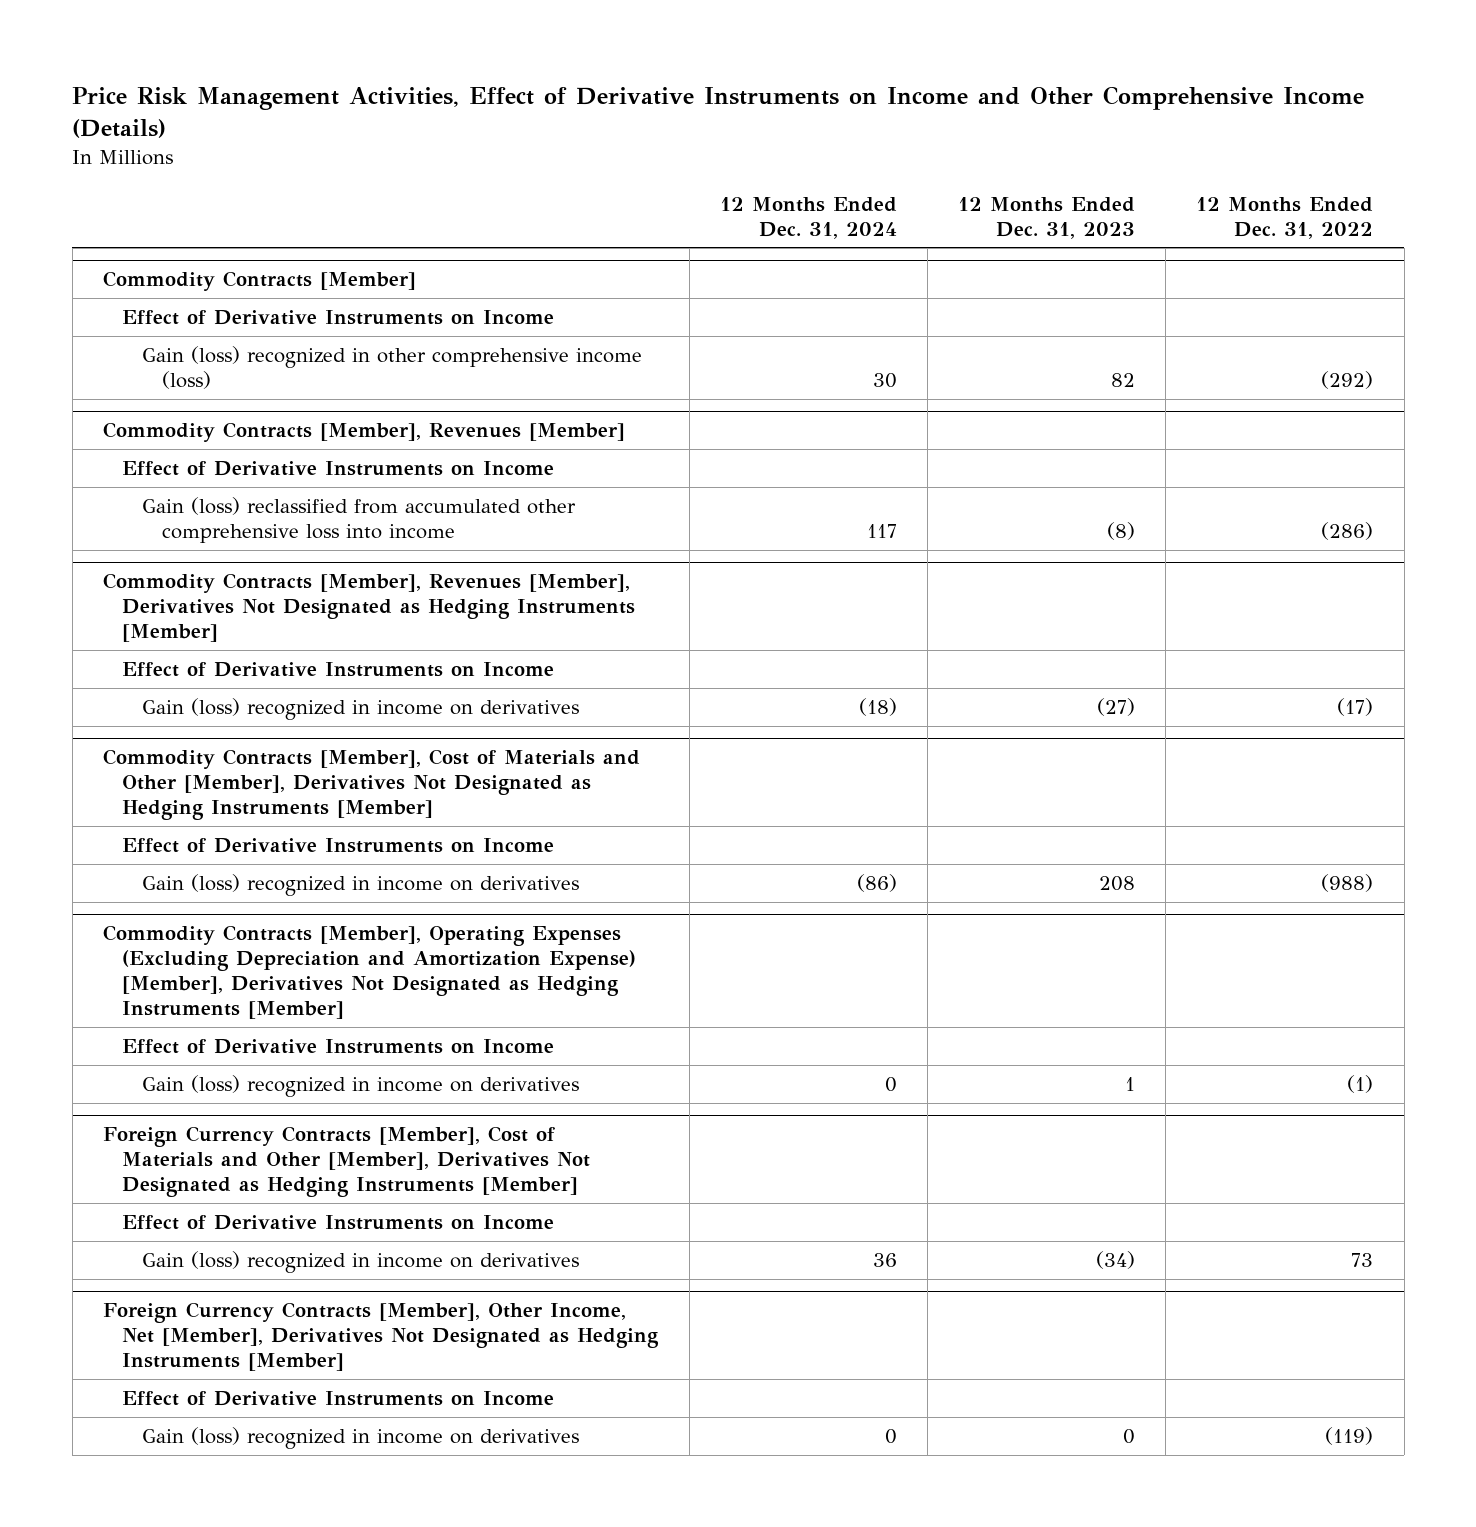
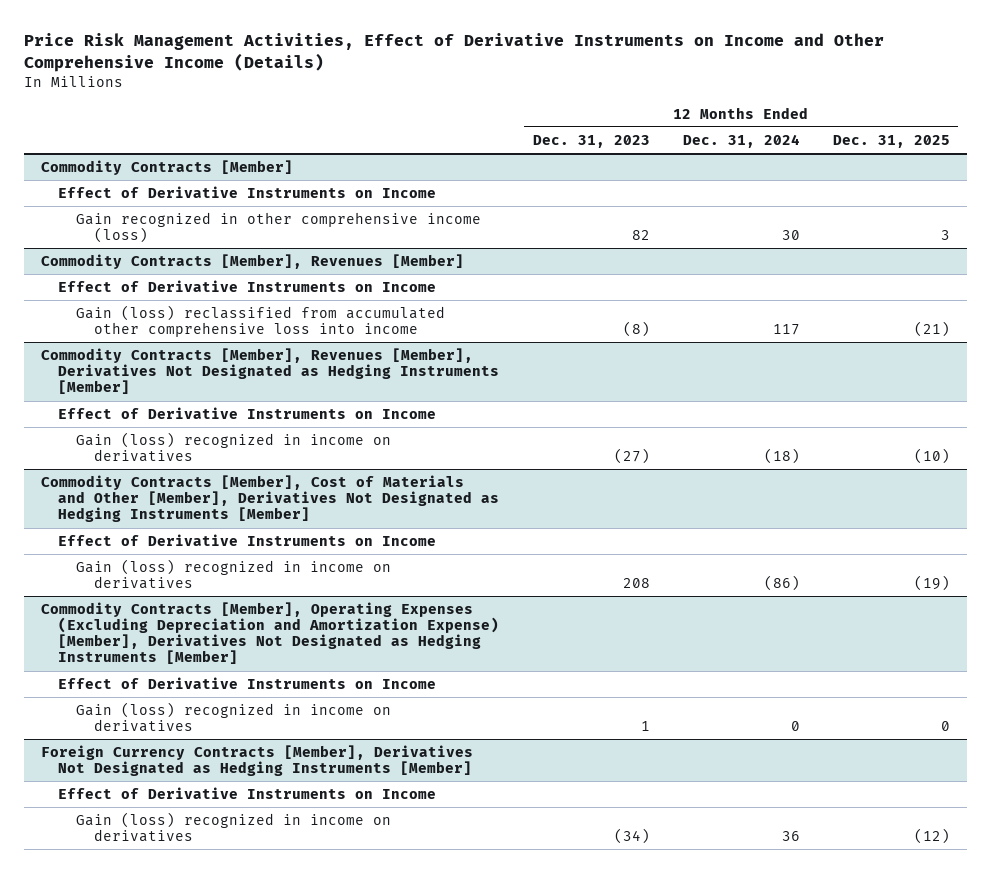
- | 12 Months Ended Dec. 31, 2024 | 12 Months Ended Dec. 31, 2023 | 12 Months Ended Dec. 31, 2022
+ | 12 Months Ended Dec. 31, 2023 | 12 Months Ended Dec. 31, 2024 | 12 Months Ended Dec. 31, 2025
@ Commodity Contracts [Member]
- Gain (loss) recognized in other comprehensive income (loss) | 30 | 82 | (292)
+ Gain recognized in other comprehensive income (loss) | 82 | 30 | 3
- Foreign Currency Contracts [Member], Cost of Materials and Other [Member], Derivatives Not Designated as Hedging Instruments [Member]
+ Foreign Currency Contracts [Member], Derivatives Not Designated as Hedging Instruments [Member]
- Foreign Currency Contracts [Member], Other Income, Net [Member], Derivatives Not Designated as Hedging Instruments [Member]
- Effect of Derivative Instruments on Income
- Gain (loss) recognized in income on derivatives | 0 | 0 | (119)

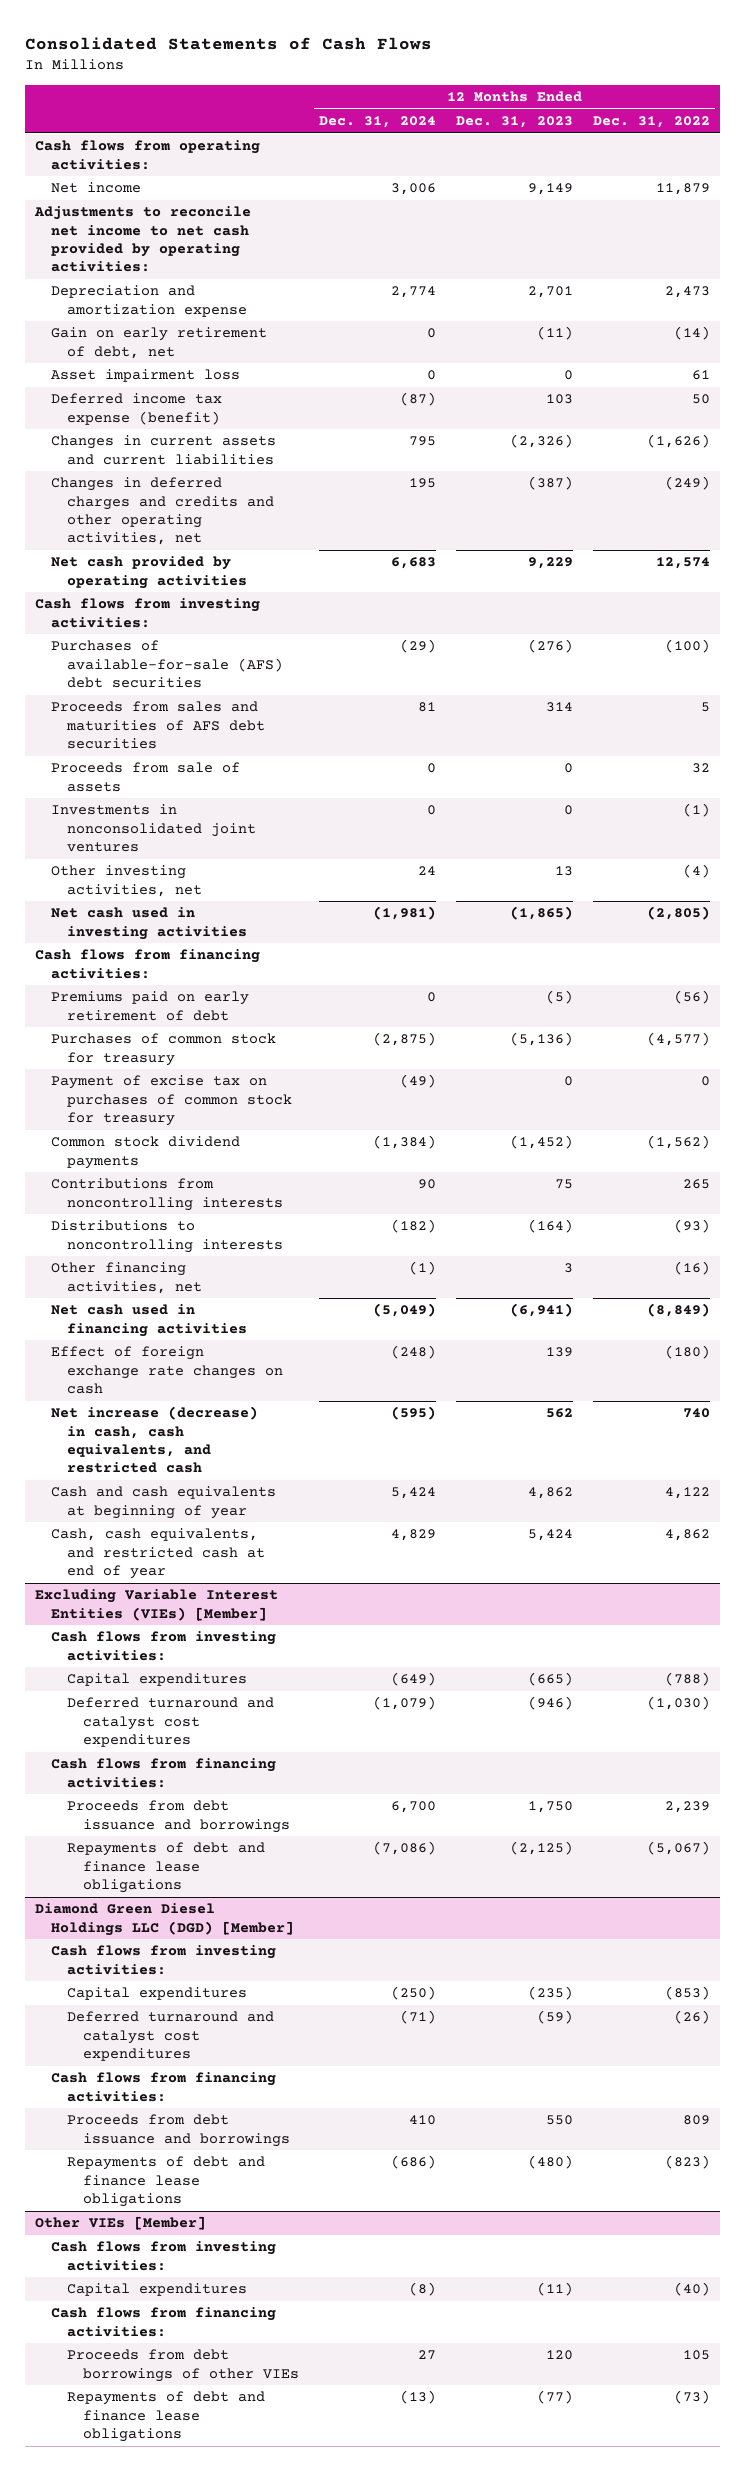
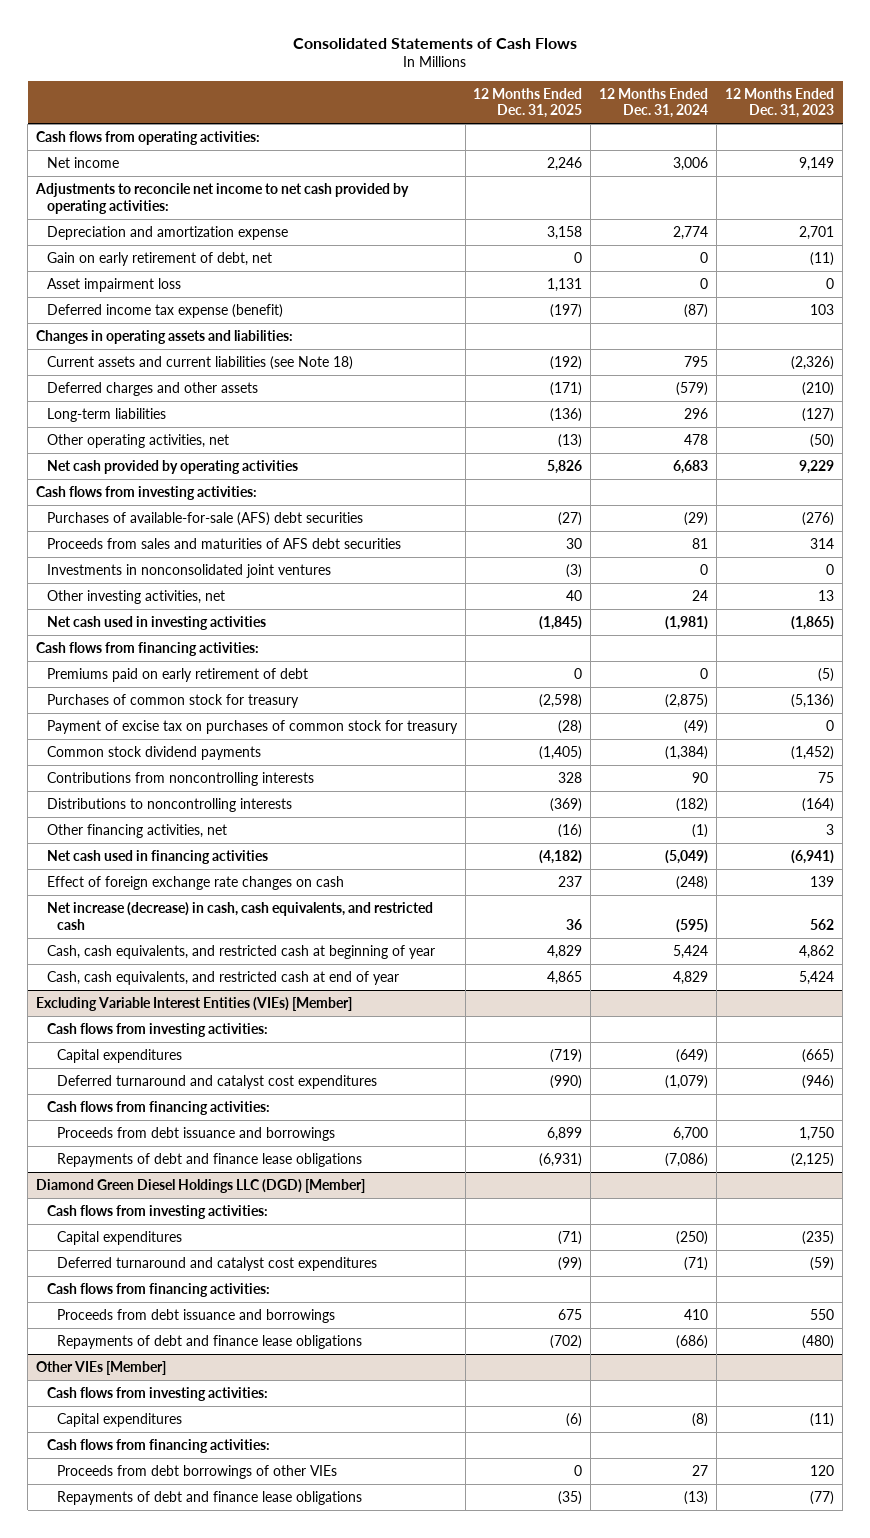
- | 12 Months Ended Dec. 31, 2024 | 12 Months Ended Dec. 31, 2023 | 12 Months Ended Dec. 31, 2022
+ | 12 Months Ended Dec. 31, 2025 | 12 Months Ended Dec. 31, 2024 | 12 Months Ended Dec. 31, 2023
- Changes in current assets and current liabilities | 795 | (2,326) | (1,626)
- Changes in deferred charges and credits and other operating activities, net | 195 | (387) | (249)
+ Changes in operating assets and liabilities:
+ Current assets and current liabilities (see Note 18) | (192) | 795 | (2,326)
+ Deferred charges and other assets | (171) | (579) | (210)
+ Long-term liabilities | (136) | 296 | (127)
+ Other operating activities, net | (13) | 478 | (50)
- Proceeds from sale of assets | 0 | 0 | 32
- Cash and cash equivalents at beginning of year | 5,424 | 4,862 | 4,122
+ Cash, cash equivalents, and restricted cash at beginning of year | 4,829 | 5,424 | 4,862

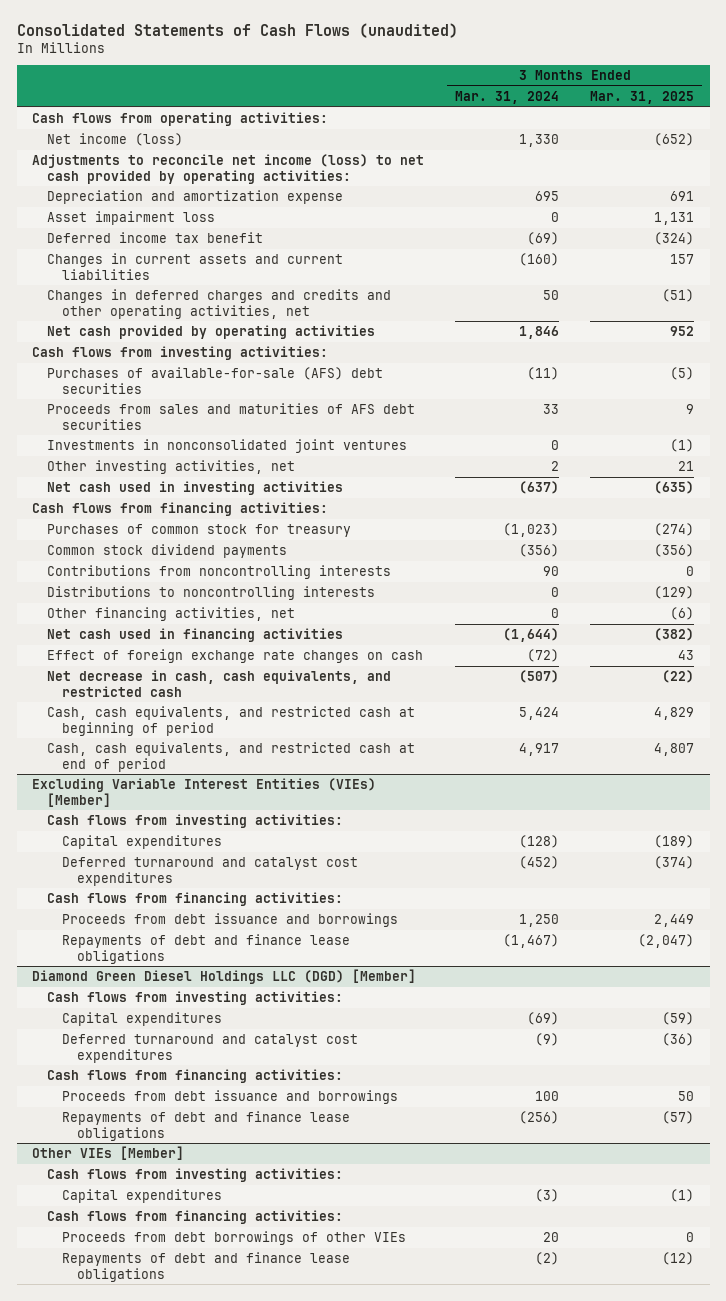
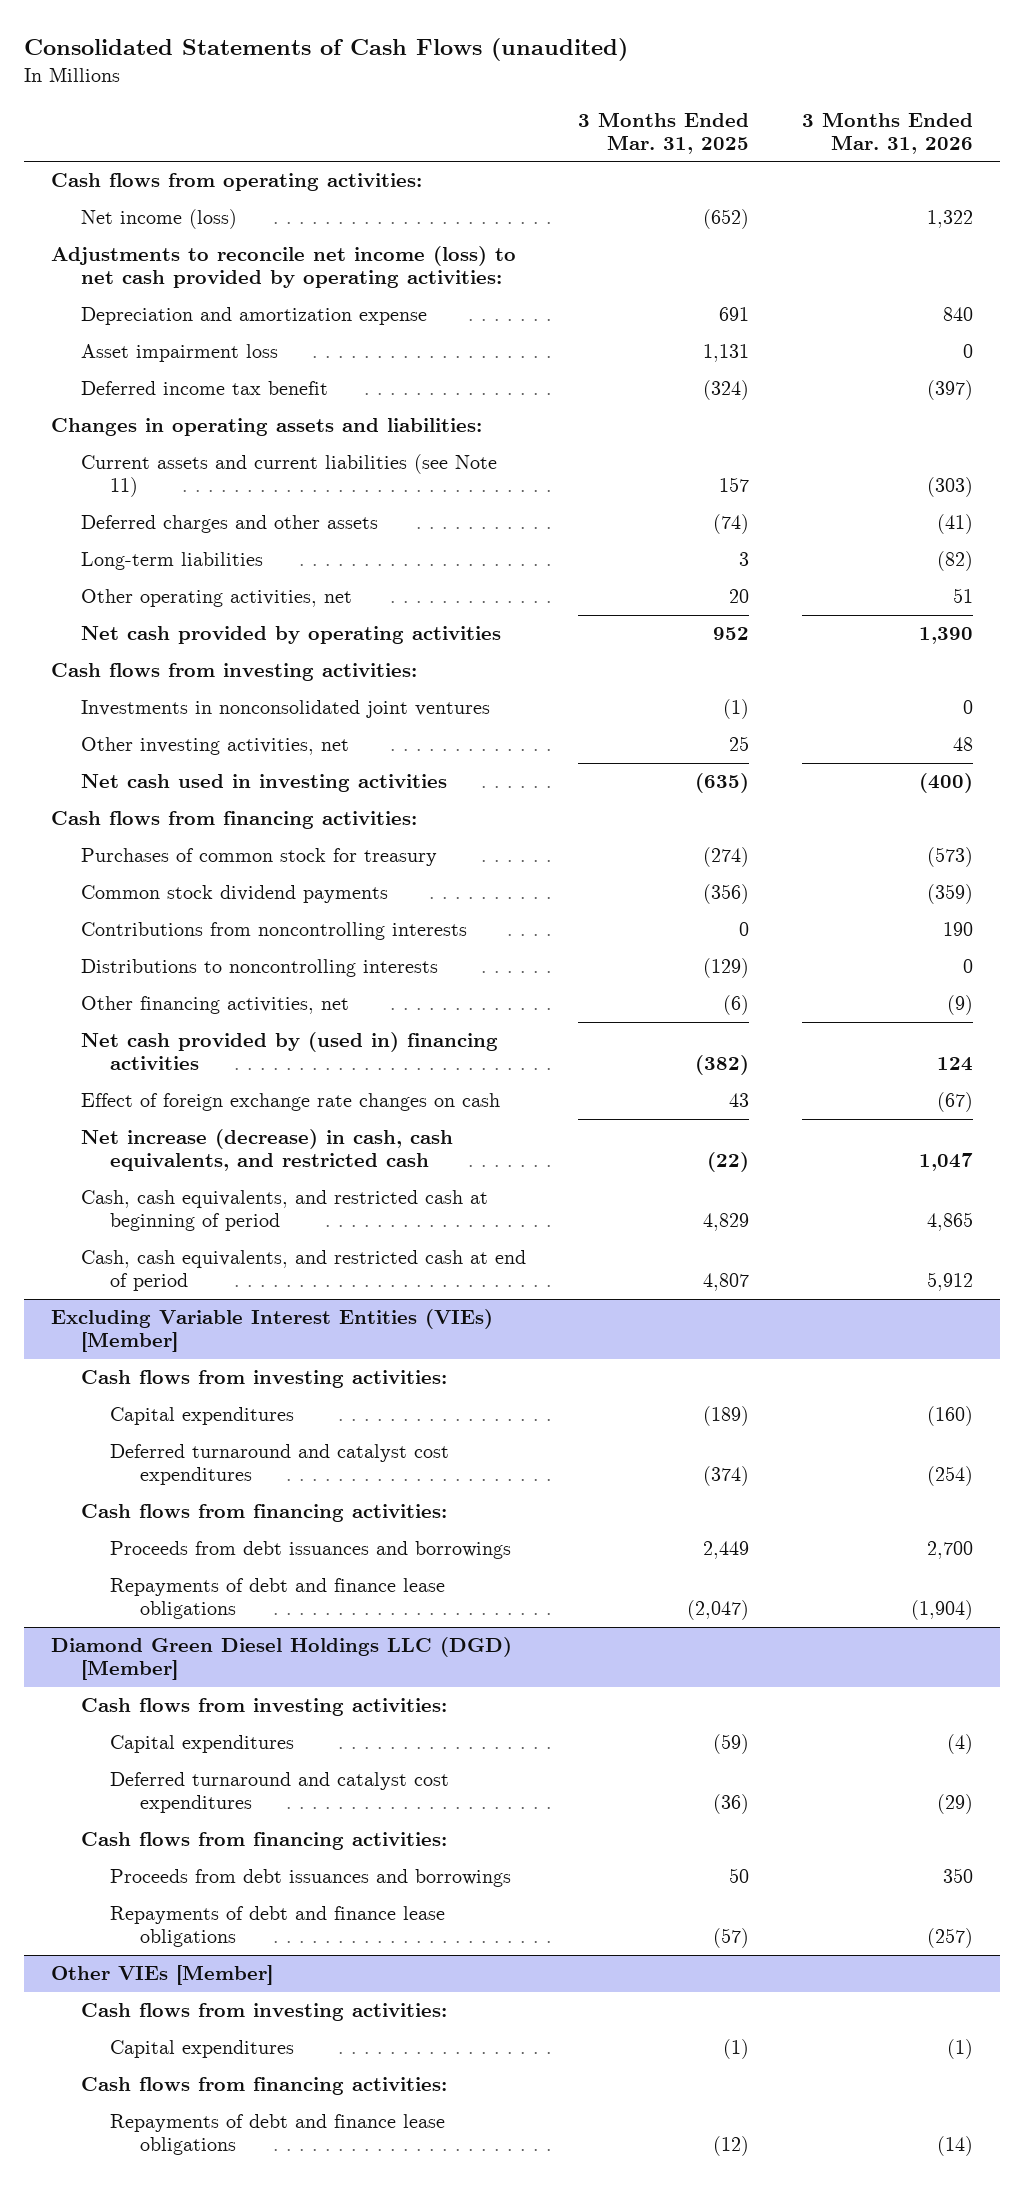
- | 3 Months Ended Mar. 31, 2024 | 3 Months Ended Mar. 31, 2025
+ | 3 Months Ended Mar. 31, 2025 | 3 Months Ended Mar. 31, 2026
- Changes in current assets and current liabilities | (160) | 157
- Changes in deferred charges and credits and other operating activities, net | 50 | (51)
+ Changes in operating assets and liabilities:
+ Current assets and current liabilities (see Note 11) | 157 | (303)
+ Deferred charges and other assets | (74) | (41)
+ Long-term liabilities | 3 | (82)
+ Other operating activities, net | 20 | 51
- Purchases of available-for-sale (AFS) debt securities | (11) | (5)
- Proceeds from sales and maturities of AFS debt securities | 33 | 9
- Other investing activities, net | 2 | 21
+ Other investing activities, net | 25 | 48
- Net cash used in financing activities | (1,644) | (382)
+ Net cash provided by (used in) financing activities | (382) | 124
- Net decrease in cash, cash equivalents, and restricted cash | (507) | (22)
+ Net increase (decrease) in cash, cash equivalents, and restricted cash | (22) | 1,047
@ Excluding Variable Interest Entities (VIEs) [Member]
- Proceeds from debt issuance and borrowings | 1,250 | 2,449
+ Proceeds from debt issuances and borrowings | 2,449 | 2,700
@ Diamond Green Diesel Holdings LLC (DGD) [Member]
- Proceeds from debt issuance and borrowings | 100 | 50
+ Proceeds from debt issuances and borrowings | 50 | 350
@ Other VIEs [Member]
- Proceeds from debt borrowings of other VIEs | 20 | 0

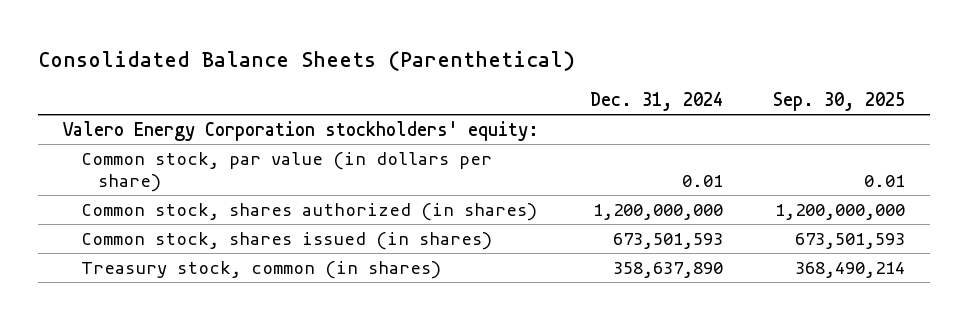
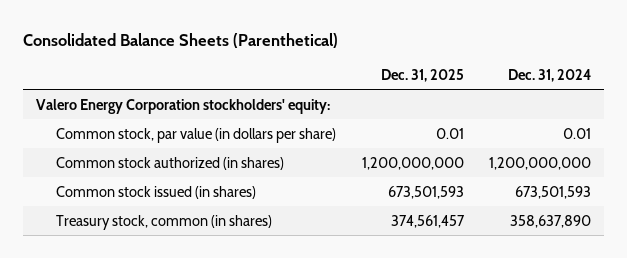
- | Dec. 31, 2024 | Sep. 30, 2025
+ | Dec. 31, 2025 | Dec. 31, 2024
- Common stock, shares authorized (in shares) | 1,200,000,000 | 1,200,000,000
- Common stock, shares issued (in shares) | 673,501,593 | 673,501,593
+ Common stock authorized (in shares) | 1,200,000,000 | 1,200,000,000
+ Common stock issued (in shares) | 673,501,593 | 673,501,593

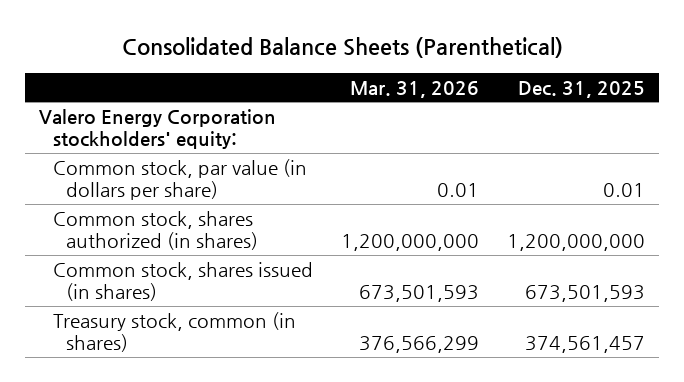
- | Dec. 31, 2025 | Dec. 31, 2024
+ | Mar. 31, 2026 | Dec. 31, 2025
- Common stock authorized (in shares) | 1,200,000,000 | 1,200,000,000
- Common stock issued (in shares) | 673,501,593 | 673,501,593
+ Common stock, shares authorized (in shares) | 1,200,000,000 | 1,200,000,000
+ Common stock, shares issued (in shares) | 673,501,593 | 673,501,593

